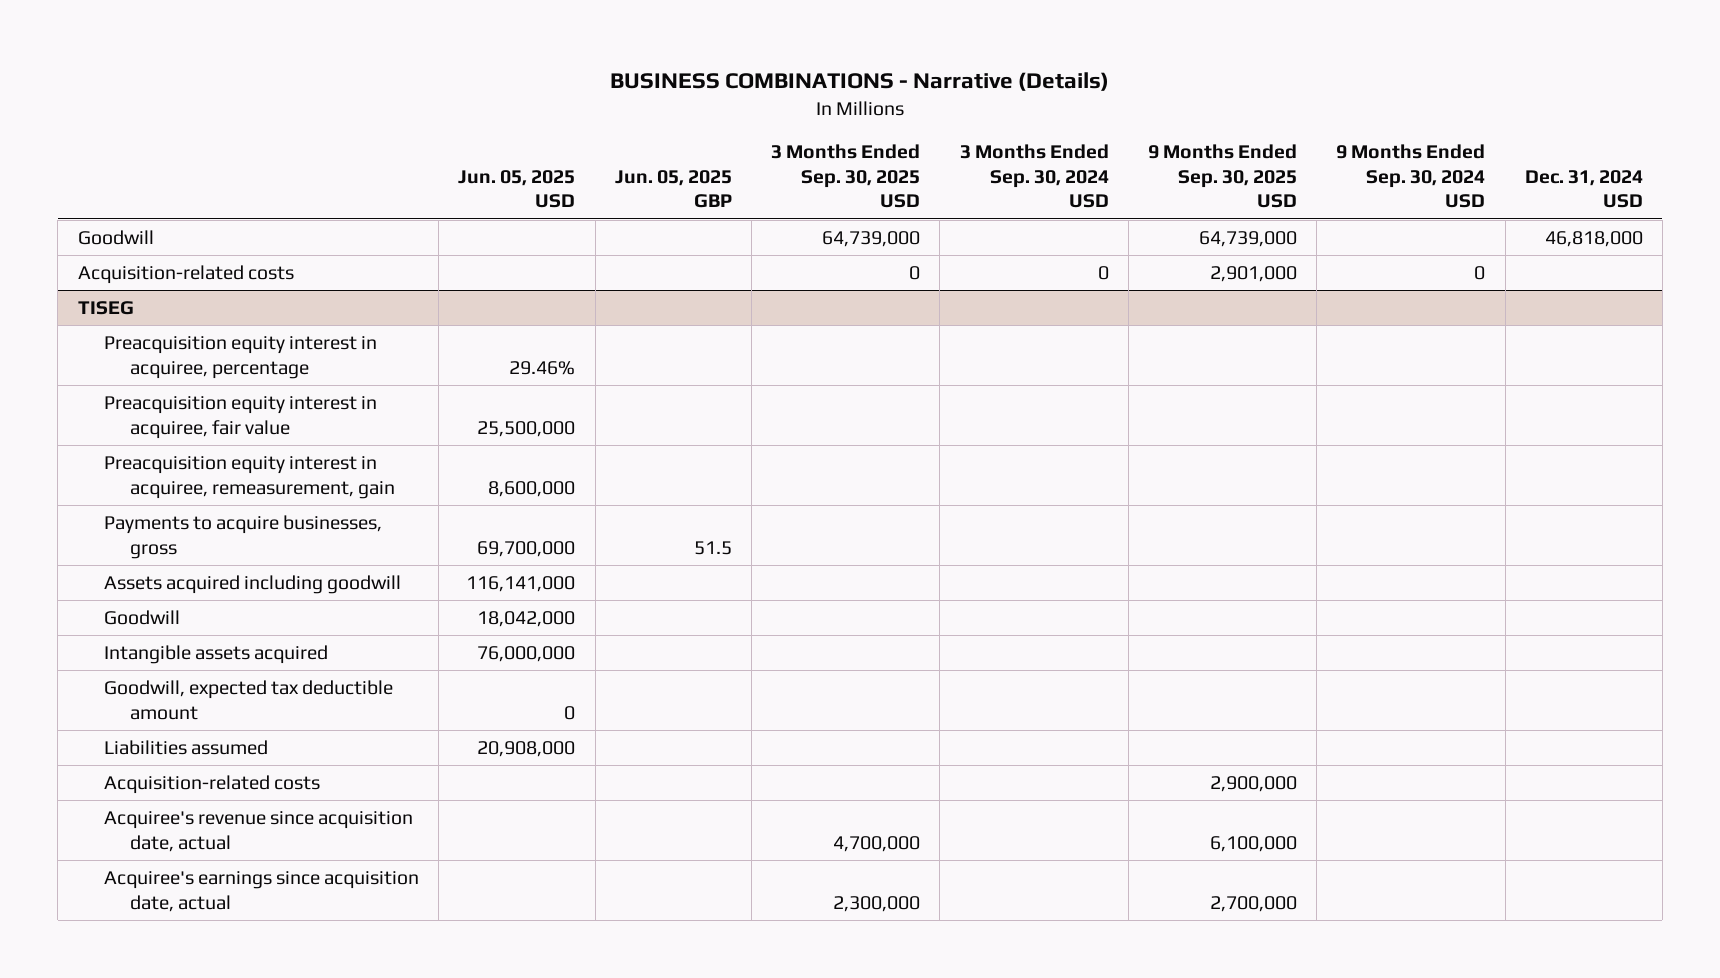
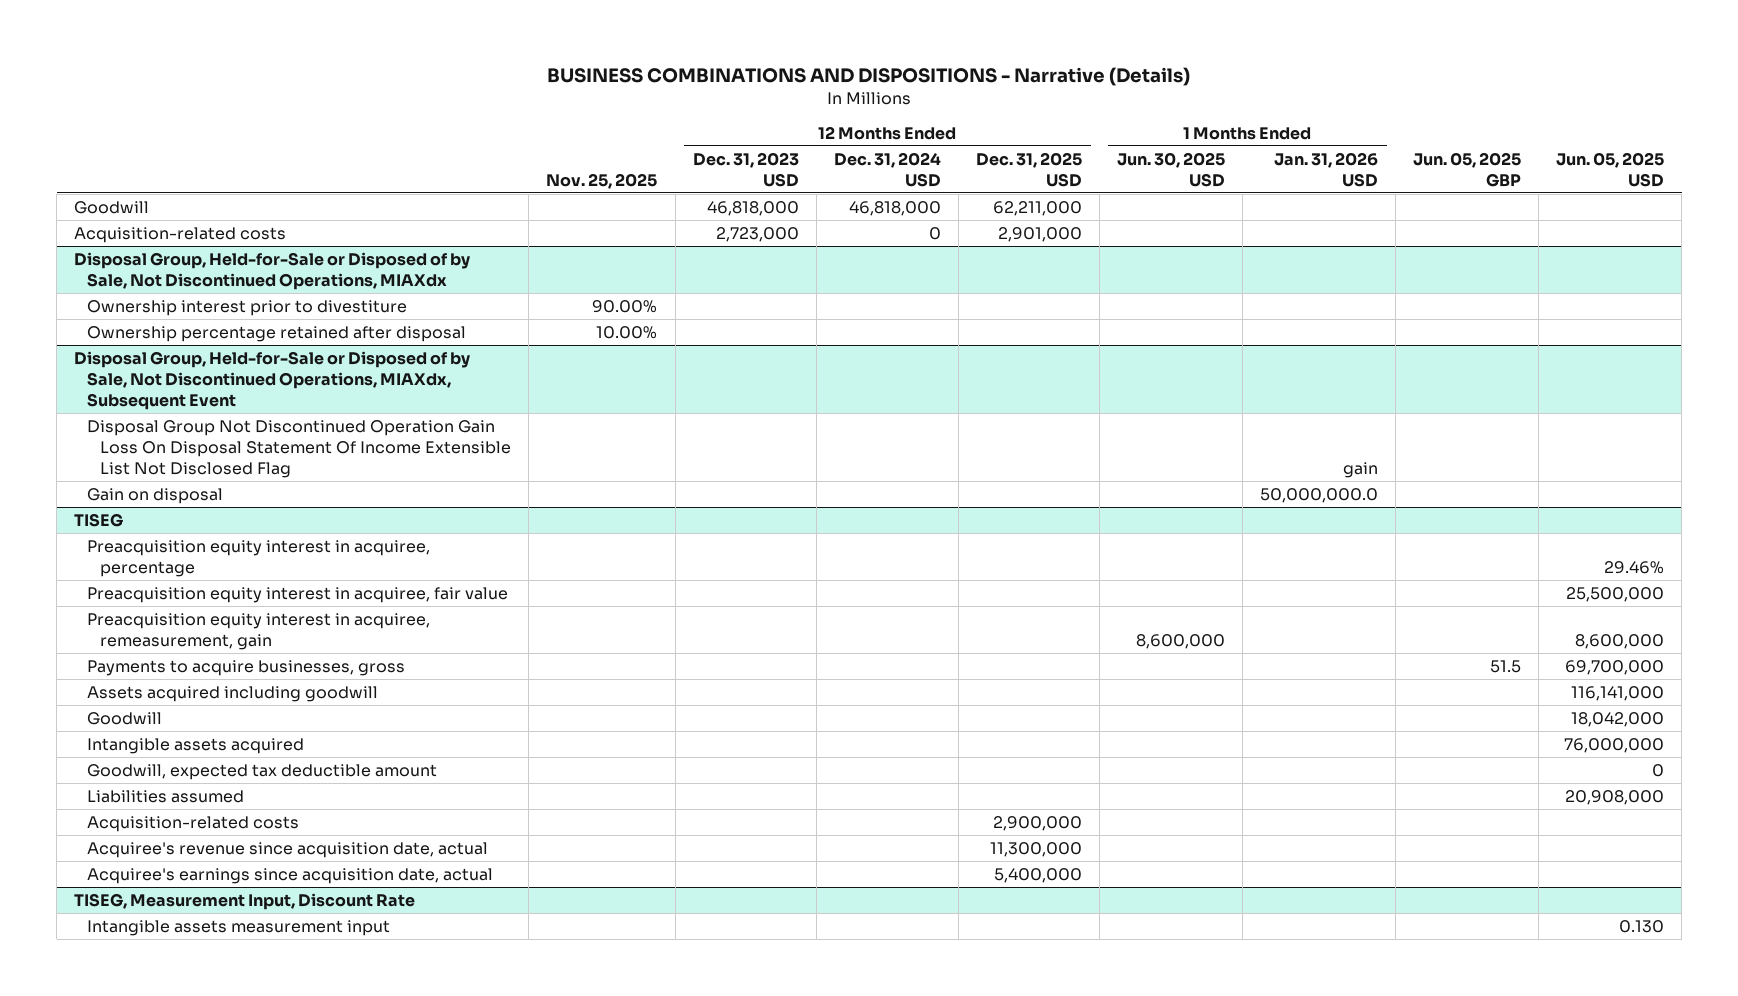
- BUSINESS COMBINATIONS - Narrative (Details)
+ BUSINESS COMBINATIONS AND DISPOSITIONS - Narrative (Details)
- | Jun. 05, 2025 USD | Jun. 05, 2025 GBP | 3 Months Ended Sep. 30, 2025 USD | 3 Months Ended Sep. 30, 2024 USD | 9 Months Ended Sep. 30, 2025 USD | 9 Months Ended Sep. 30, 2024 USD | Dec. 31, 2024 USD
+ | Nov. 25, 2025 | 12 Months Ended Dec. 31, 2023 USD | 12 Months Ended Dec. 31, 2024 USD | 12 Months Ended Dec. 31, 2025 USD | 1 Months Ended Jun. 30, 2025 USD | 1 Months Ended Jan. 31, 2026 USD | Jun. 05, 2025 GBP | Jun. 05, 2025 USD
+ Disposal Group, Held-for-Sale or Disposed of by Sale, Not Discontinued Operations, MIAXdx
+ Ownership interest prior to divestiture | 90.00% | | | | | | |
+ Ownership percentage retained after disposal | 10.00% | | | | | | |
+ Disposal Group, Held-for-Sale or Disposed of by Sale, Not Discontinued Operations, MIAXdx, Subsequent Event
+ Disposal Group Not Discontinued Operation Gain Loss On Disposal Statement Of Income Extensible List Not Disclosed Flag | | | | | | gain | |
+ Gain on disposal | | | | | | 50,000,000.0 | |
+ TISEG, Measurement Input, Discount Rate
+ Intangible assets measurement input | | | | | | | | 0.130

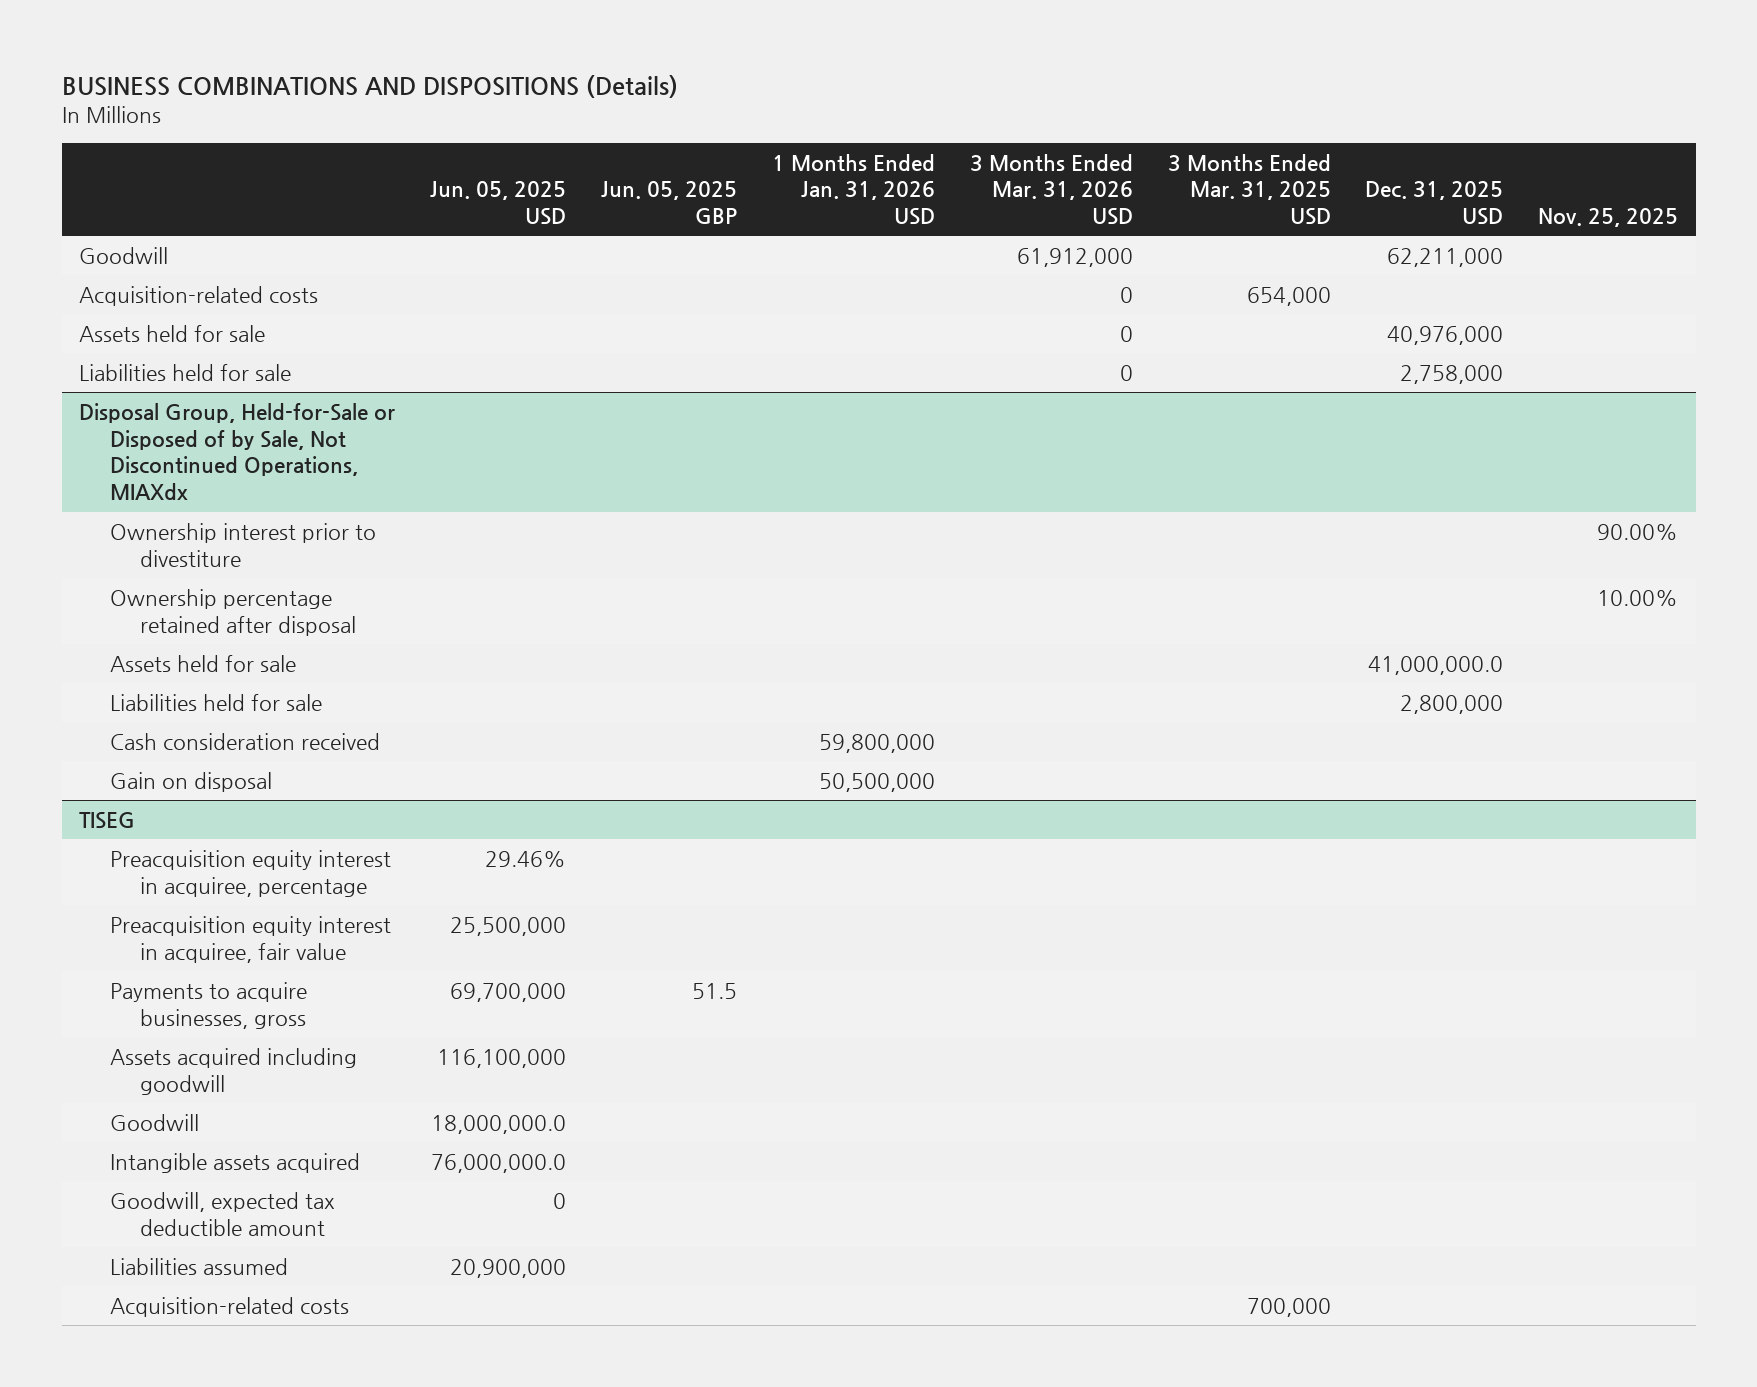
- BUSINESS COMBINATIONS AND DISPOSITIONS - Narrative (Details)
+ BUSINESS COMBINATIONS AND DISPOSITIONS (Details)
- | Nov. 25, 2025 | 12 Months Ended Dec. 31, 2023 USD | 12 Months Ended Dec. 31, 2024 USD | 12 Months Ended Dec. 31, 2025 USD | 1 Months Ended Jun. 30, 2025 USD | 1 Months Ended Jan. 31, 2026 USD | Jun. 05, 2025 GBP | Jun. 05, 2025 USD
+ | Jun. 05, 2025 USD | Jun. 05, 2025 GBP | 1 Months Ended Jan. 31, 2026 USD | 3 Months Ended Mar. 31, 2026 USD | 3 Months Ended Mar. 31, 2025 USD | Dec. 31, 2025 USD | Nov. 25, 2025
+ Assets held for sale | | | | 0 | | 40,976,000 |
+ Liabilities held for sale | | | | 0 | | 2,758,000 |
- Disposal Group, Held-for-Sale or Disposed of by Sale, Not Discontinued Operations, MIAXdx, Subsequent Event
- Disposal Group Not Discontinued Operation Gain Loss On Disposal Statement Of Income Extensible List Not Disclosed Flag | | | | | | gain | |
- Gain on disposal | | | | | | 50,000,000.0 | |
@ Disposal Group, Held-for-Sale or Disposed of by Sale, Not Discontinued Operations, MIAXdx
+ Assets held for sale | | | | | | 41,000,000.0 |
+ Liabilities held for sale | | | | | | 2,800,000 |
+ Cash consideration received | | | 59,800,000 | | | |
+ Gain on disposal | | | 50,500,000 | | | |
@ TISEG
- Preacquisition equity interest in acquiree, remeasurement, gain | | | | | 8,600,000 | | | 8,600,000
- Assets acquired including goodwill | | | | | | | | 116,141,000
- Goodwill | | | | | | | | 18,042,000
- Intangible assets acquired | | | | | | | | 76,000,000
+ Assets acquired including goodwill | 116,100,000 | | | | | |
+ Goodwill | 18,000,000.0 | | | | | |
+ Intangible assets acquired | 76,000,000.0 | | | | | |
- Liabilities assumed | | | | | | | | 20,908,000
+ Liabilities assumed | 20,900,000 | | | | | |
- Acquiree's revenue since acquisition date, actual | | | | 11,300,000 | | | |
- Acquiree's earnings since acquisition date, actual | | | | 5,400,000 | | | |
- TISEG, Measurement Input, Discount Rate
- Intangible assets measurement input | | | | | | | | 0.130

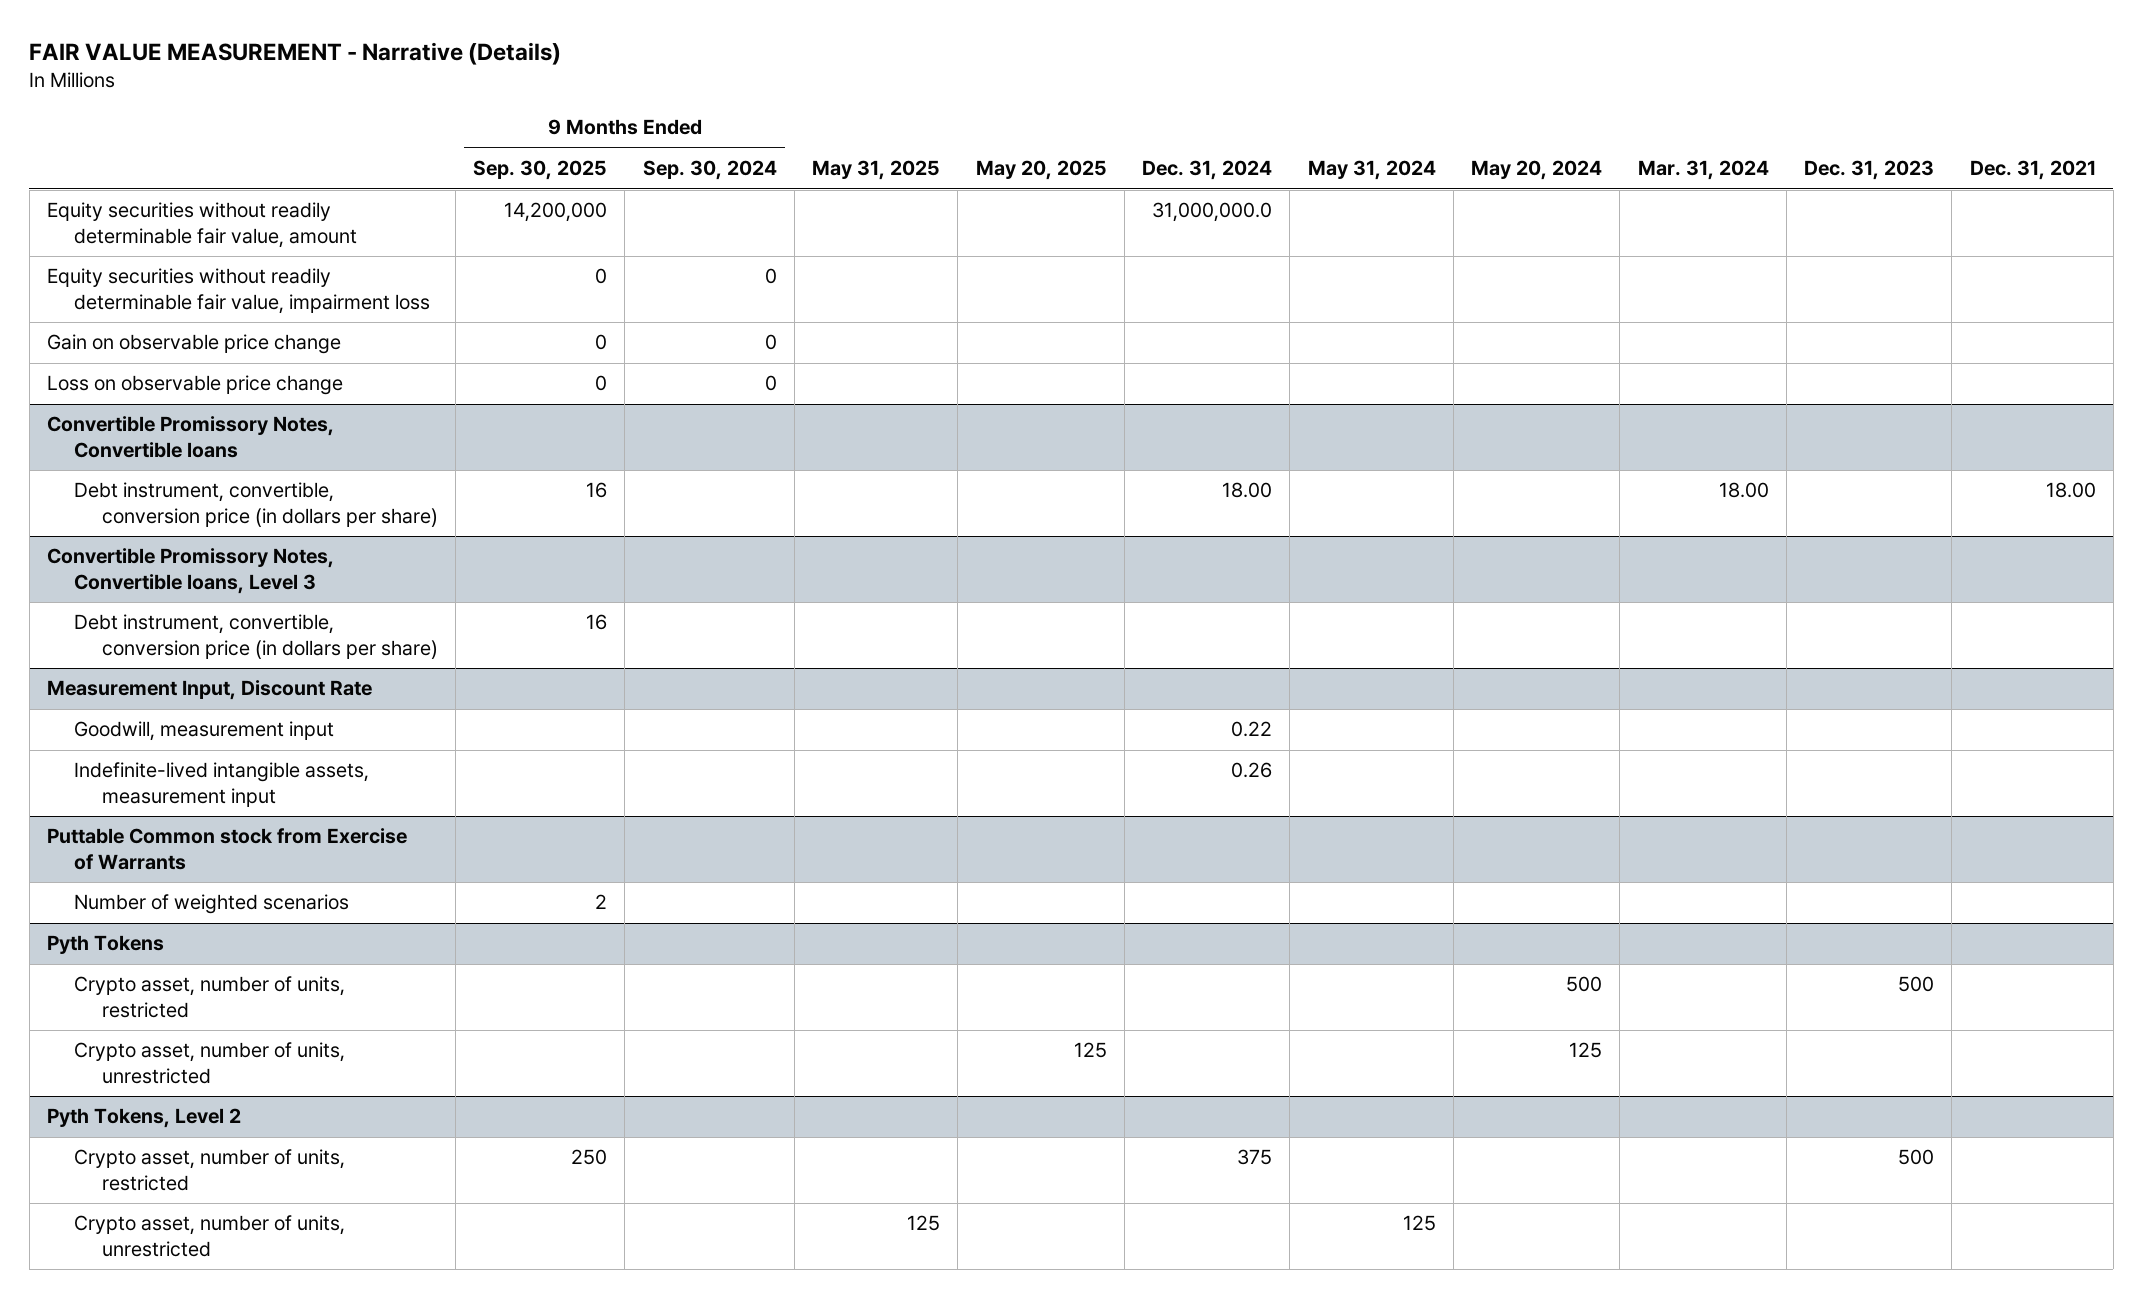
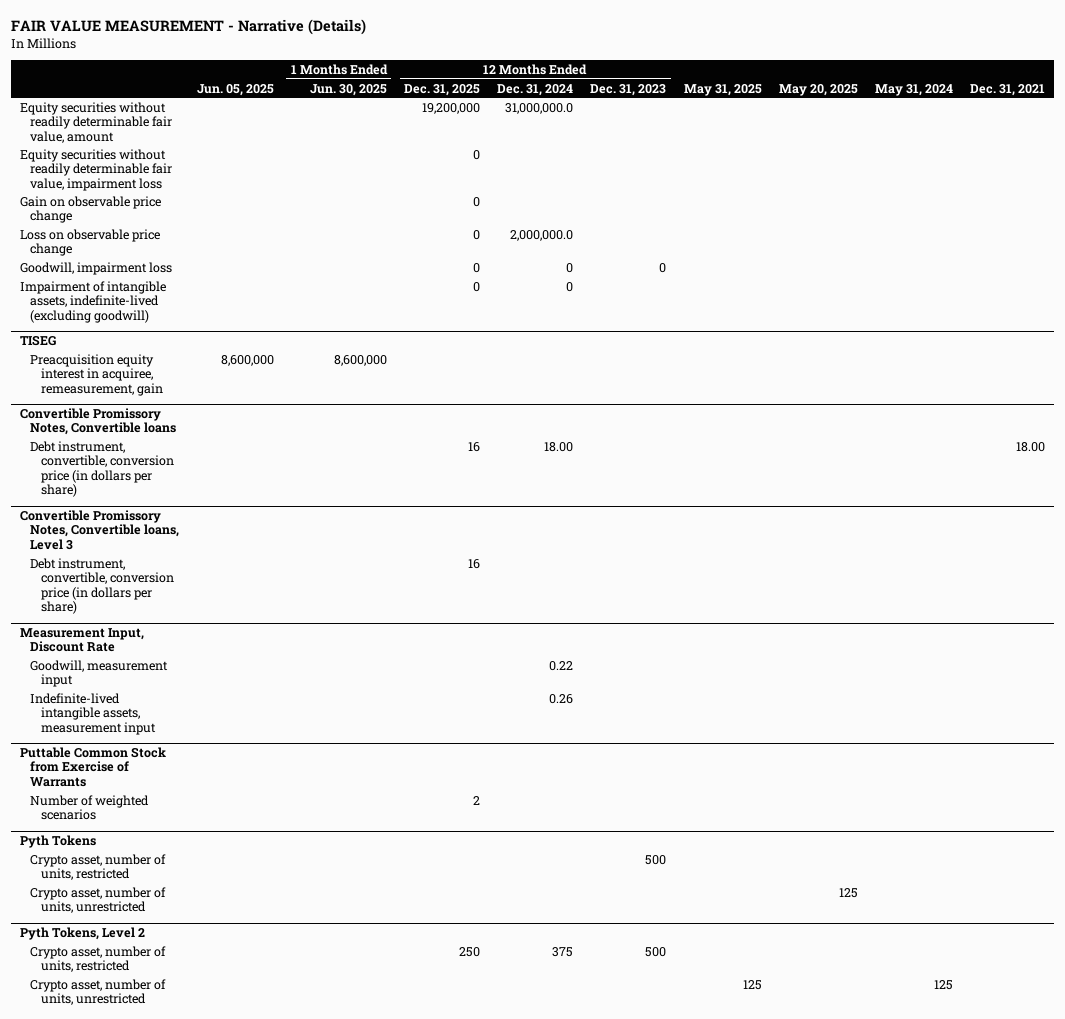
- | 9 Months Ended Sep. 30, 2025 | 9 Months Ended Sep. 30, 2024 | May 31, 2025 | May 20, 2025 | Dec. 31, 2024 | May 31, 2024 | May 20, 2024 | Mar. 31, 2024 | Dec. 31, 2023 | Dec. 31, 2021
+ | Jun. 05, 2025 | 1 Months Ended Jun. 30, 2025 | 12 Months Ended Dec. 31, 2025 | 12 Months Ended Dec. 31, 2024 | 12 Months Ended Dec. 31, 2023 | May 31, 2025 | May 20, 2025 | May 31, 2024 | Dec. 31, 2021
+ Goodwill, impairment loss | | | 0 | 0 | 0 | | | |
+ Impairment of intangible assets, indefinite-lived (excluding goodwill) | | | 0 | 0 | | | | |
+ TISEG
+ Preacquisition equity interest in acquiree, remeasurement, gain | 8,600,000 | 8,600,000 | | | | | | |
- Puttable Common stock from Exercise of Warrants
+ Puttable Common Stock from Exercise of Warrants

